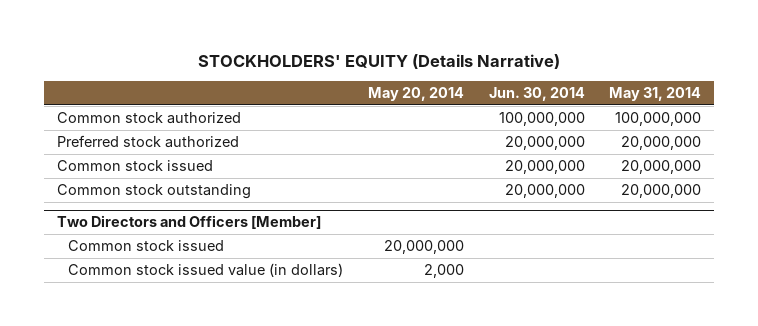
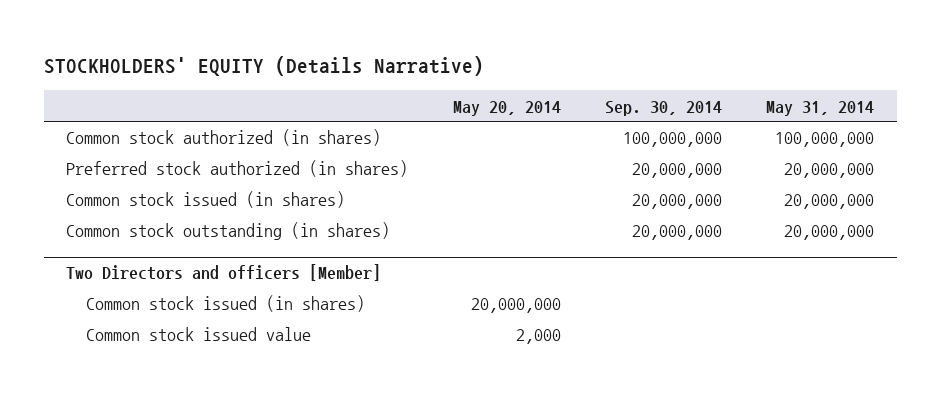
- | May 20, 2014 | Jun. 30, 2014 | May 31, 2014
+ | May 20, 2014 | Sep. 30, 2014 | May 31, 2014
- Common stock authorized | | 100,000,000 | 100,000,000
- Preferred stock authorized | | 20,000,000 | 20,000,000
- Common stock issued | | 20,000,000 | 20,000,000
- Common stock outstanding | | 20,000,000 | 20,000,000
- Two Directors and Officers [Member]
- Common stock issued | 20,000,000 | |
- Common stock issued value (in dollars) | 2,000 | |
+ Common stock authorized (in shares) | | 100,000,000 | 100,000,000
+ Preferred stock authorized (in shares) | | 20,000,000 | 20,000,000
+ Common stock issued (in shares) | | 20,000,000 | 20,000,000
+ Common stock outstanding (in shares) | | 20,000,000 | 20,000,000
+ Two Directors and officers [Member]
+ Common stock issued (in shares) | 20,000,000 | |
+ Common stock issued value | 2,000 | |

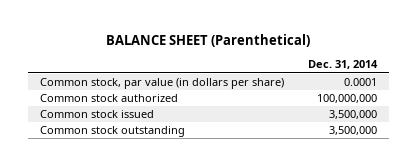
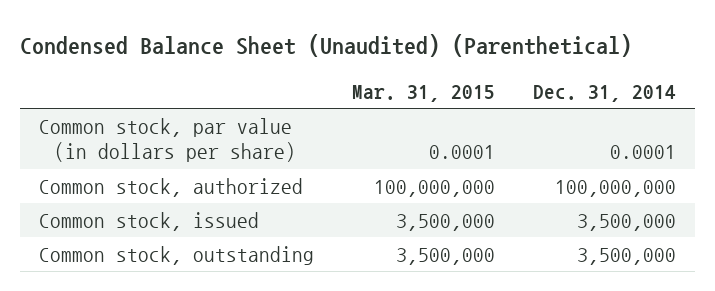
- BALANCE SHEET (Parenthetical)
+ Condensed Balance Sheet (Unaudited) (Parenthetical)
- | Dec. 31, 2014
+ | Mar. 31, 2015 | Dec. 31, 2014
- Common stock authorized | 100,000,000
- Common stock issued | 3,500,000
- Common stock outstanding | 3,500,000
+ Common stock, authorized | 100,000,000 | 100,000,000
+ Common stock, issued | 3,500,000 | 3,500,000
+ Common stock, outstanding | 3,500,000 | 3,500,000

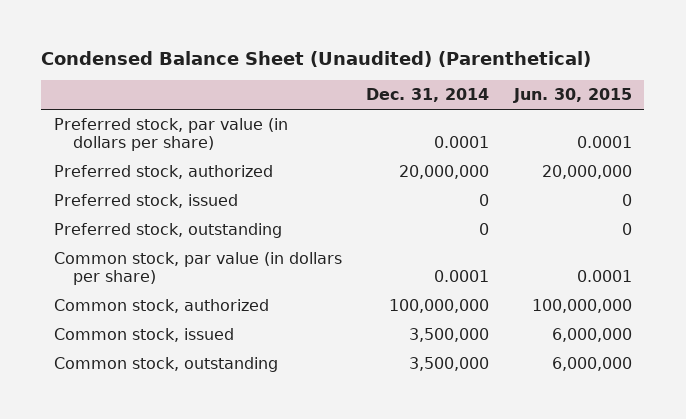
- | Mar. 31, 2015 | Dec. 31, 2014
+ | Dec. 31, 2014 | Jun. 30, 2015
+ Preferred stock, par value (in dollars per share) | 0.0001 | 0.0001
+ Preferred stock, authorized | 20,000,000 | 20,000,000
+ Preferred stock, issued | 0 | 0
+ Preferred stock, outstanding | 0 | 0

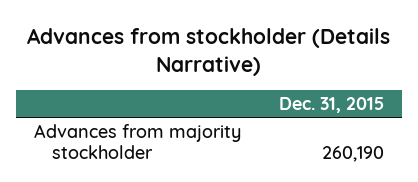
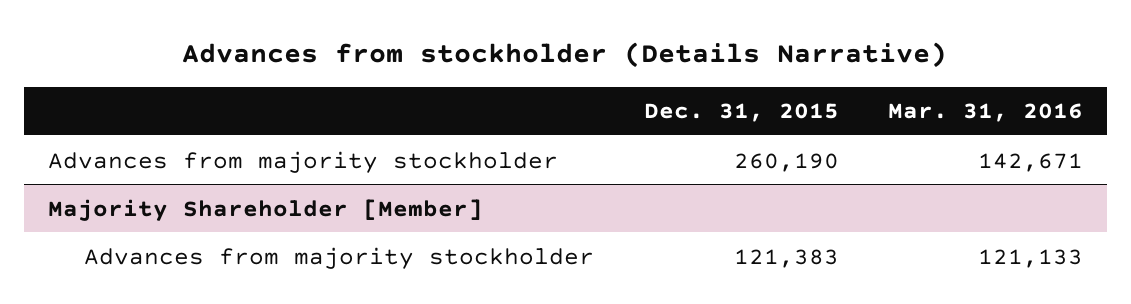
- | Dec. 31, 2015
+ | Dec. 31, 2015 | Mar. 31, 2016
+ Majority Shareholder [Member]
+ Advances from majority stockholder | 121,383 | 121,133

